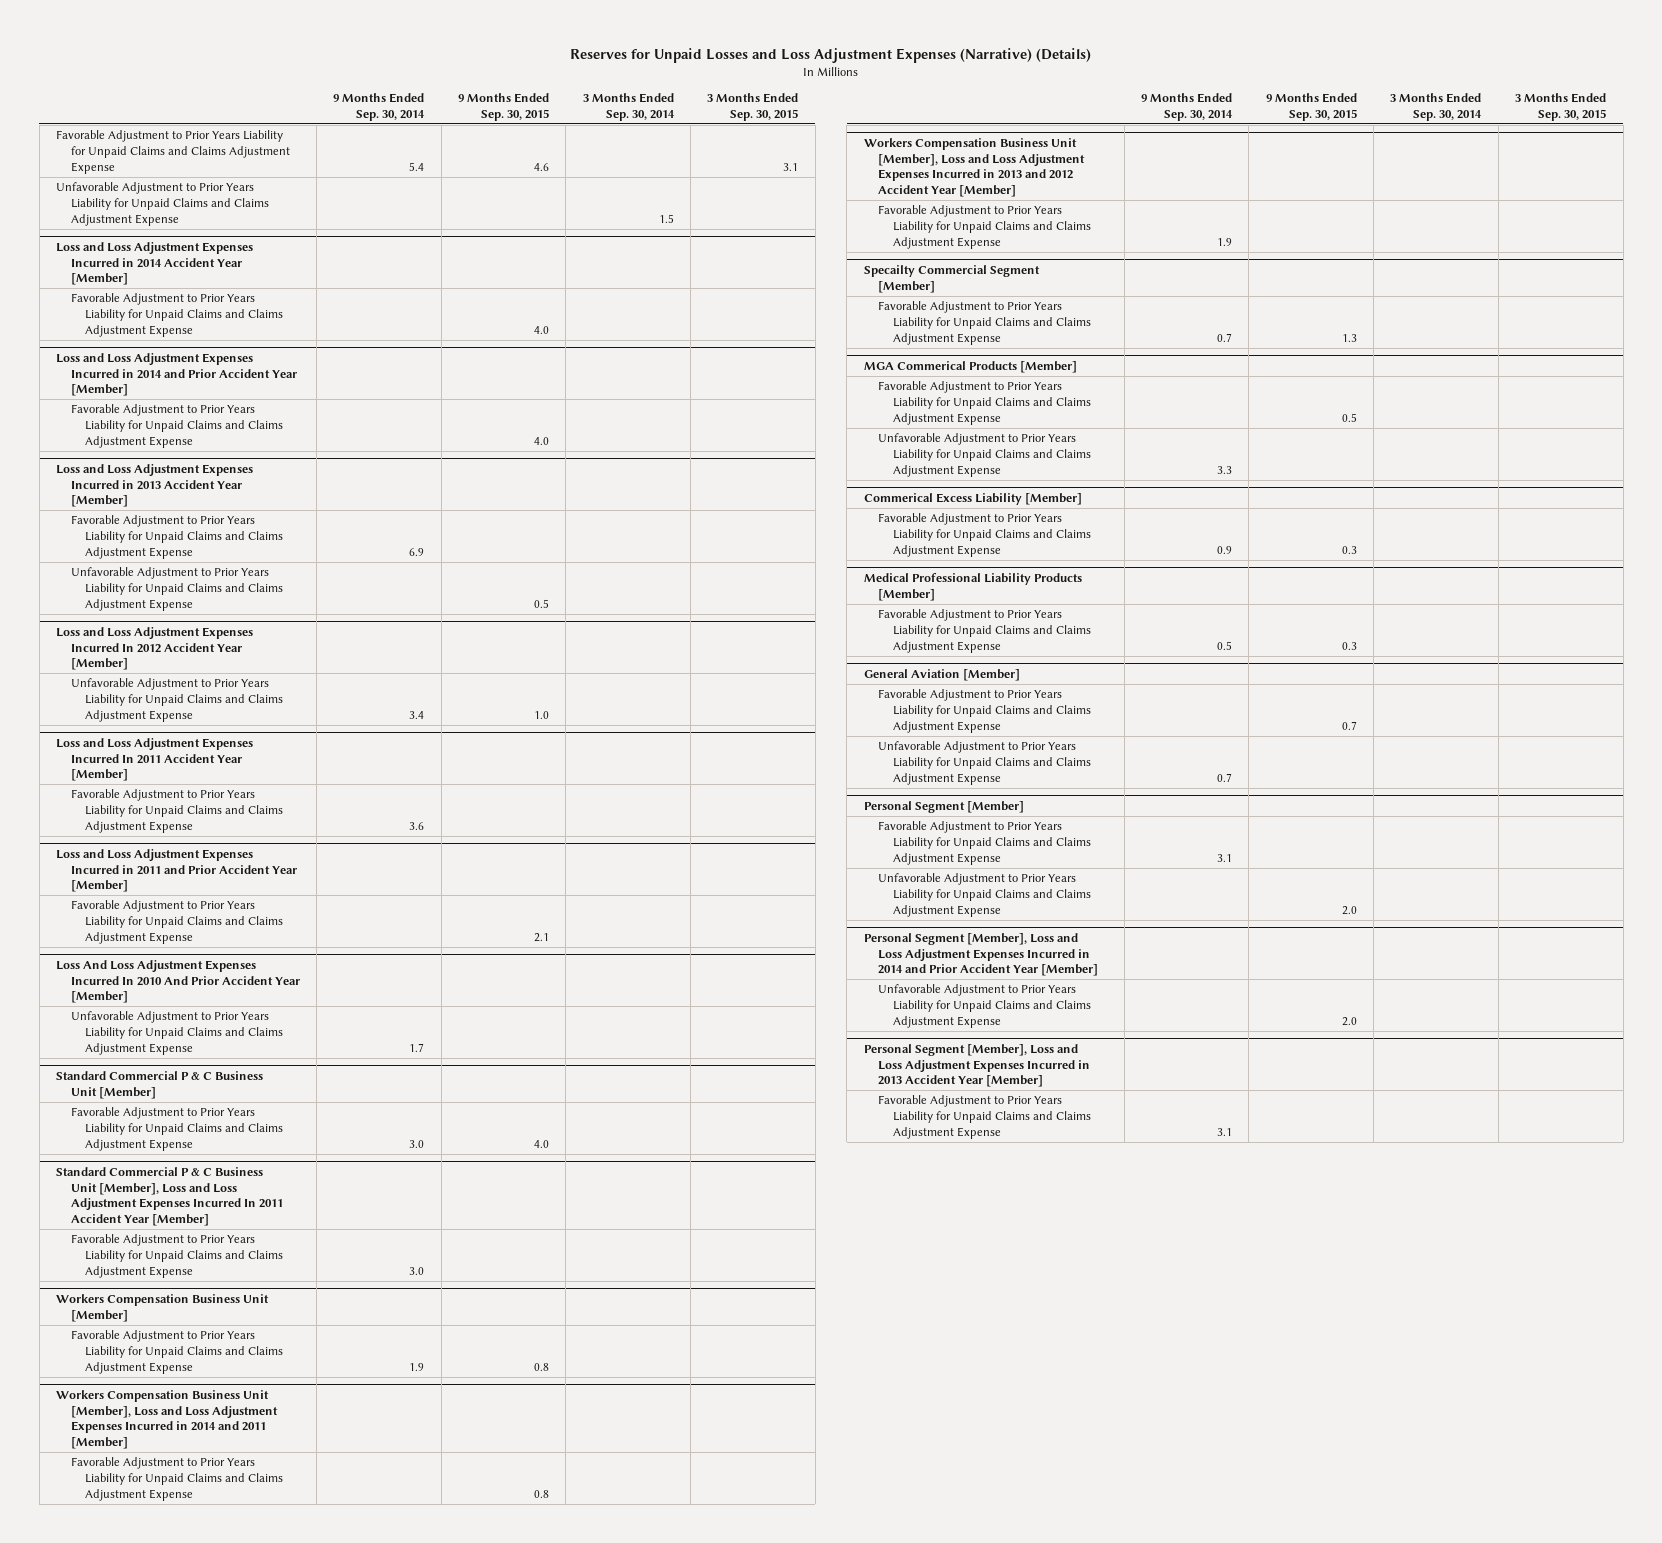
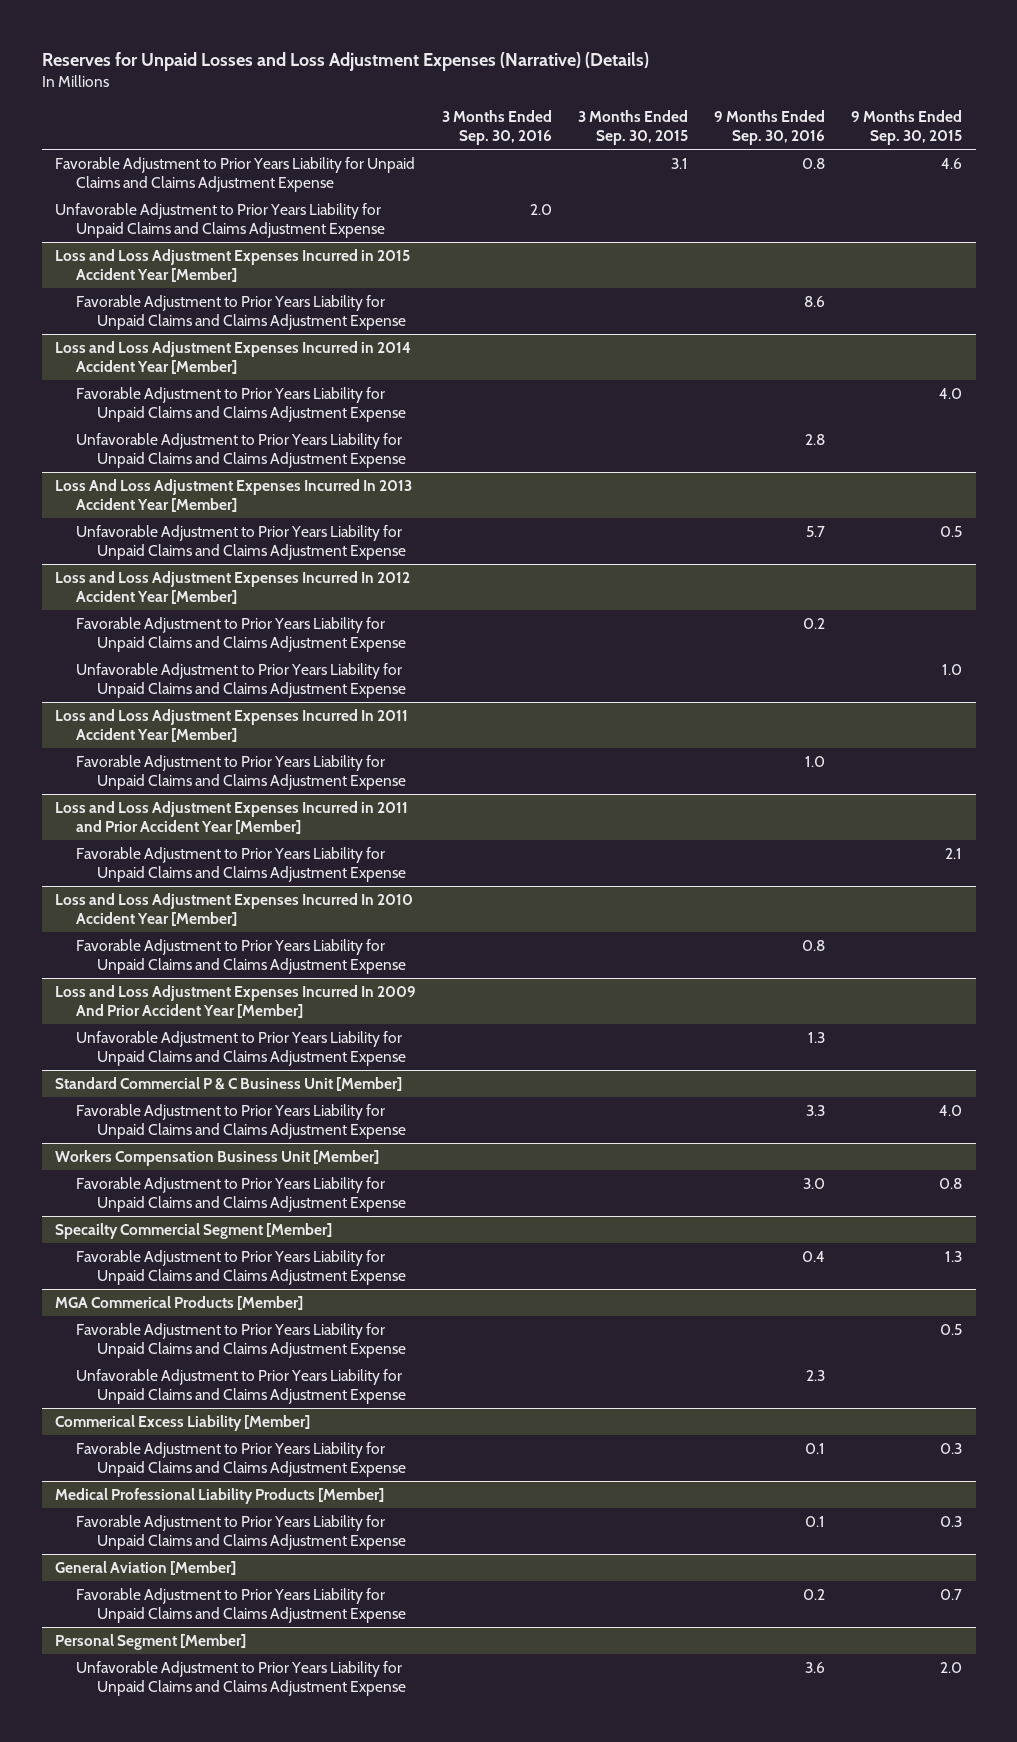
- | 9 Months Ended Sep. 30, 2014 | 9 Months Ended Sep. 30, 2015 | 3 Months Ended Sep. 30, 2014 | 3 Months Ended Sep. 30, 2015
+ | 3 Months Ended Sep. 30, 2016 | 3 Months Ended Sep. 30, 2015 | 9 Months Ended Sep. 30, 2016 | 9 Months Ended Sep. 30, 2015
+ Loss and Loss Adjustment Expenses Incurred in 2015 Accident Year [Member]
+ Favorable Adjustment to Prior Years Liability for Unpaid Claims and Claims Adjustment Expense | | | 8.6 |
- Loss and Loss Adjustment Expenses Incurred in 2014 and Prior Accident Year [Member]
- Favorable Adjustment to Prior Years Liability for Unpaid Claims and Claims Adjustment Expense | | 4.0 | |
- Loss and Loss Adjustment Expenses Incurred in 2013 Accident Year [Member]
- Favorable Adjustment to Prior Years Liability for Unpaid Claims and Claims Adjustment Expense | 6.9 | | |
@ Loss and Loss Adjustment Expenses Incurred in 2014 Accident Year [Member]
+ Unfavorable Adjustment to Prior Years Liability for Unpaid Claims and Claims Adjustment Expense | | | 2.8 |
+ Loss And Loss Adjustment Expenses Incurred In 2013 Accident Year [Member]
@ Loss and Loss Adjustment Expenses Incurred In 2012 Accident Year [Member]
+ Favorable Adjustment to Prior Years Liability for Unpaid Claims and Claims Adjustment Expense | | | 0.2 |
- Loss And Loss Adjustment Expenses Incurred In 2010 And Prior Accident Year [Member]
+ Loss and Loss Adjustment Expenses Incurred In 2010 Accident Year [Member]
+ Favorable Adjustment to Prior Years Liability for Unpaid Claims and Claims Adjustment Expense | | | 0.8 |
+ Loss and Loss Adjustment Expenses Incurred In 2009 And Prior Accident Year [Member]
- Standard Commercial P & C Business Unit [Member], Loss and Loss Adjustment Expenses Incurred In 2011 Accident Year [Member]
- Favorable Adjustment to Prior Years Liability for Unpaid Claims and Claims Adjustment Expense | 3.0 | | |
- Workers Compensation Business Unit [Member], Loss and Loss Adjustment Expenses Incurred in 2014 and 2011 [Member]
- Favorable Adjustment to Prior Years Liability for Unpaid Claims and Claims Adjustment Expense | | 0.8 | |
- Workers Compensation Business Unit [Member], Loss and Loss Adjustment Expenses Incurred in 2013 and 2012 Accident Year [Member]
- Favorable Adjustment to Prior Years Liability for Unpaid Claims and Claims Adjustment Expense | 1.9 | | |
@ General Aviation [Member]
- Unfavorable Adjustment to Prior Years Liability for Unpaid Claims and Claims Adjustment Expense | 0.7 | | |
@ Personal Segment [Member]
- Favorable Adjustment to Prior Years Liability for Unpaid Claims and Claims Adjustment Expense | 3.1 | | |
- Personal Segment [Member], Loss and Loss Adjustment Expenses Incurred in 2014 and Prior Accident Year [Member]
- Unfavorable Adjustment to Prior Years Liability for Unpaid Claims and Claims Adjustment Expense | | 2.0 | |
- Personal Segment [Member], Loss and Loss Adjustment Expenses Incurred in 2013 Accident Year [Member]
- Favorable Adjustment to Prior Years Liability for Unpaid Claims and Claims Adjustment Expense | 3.1 | | |

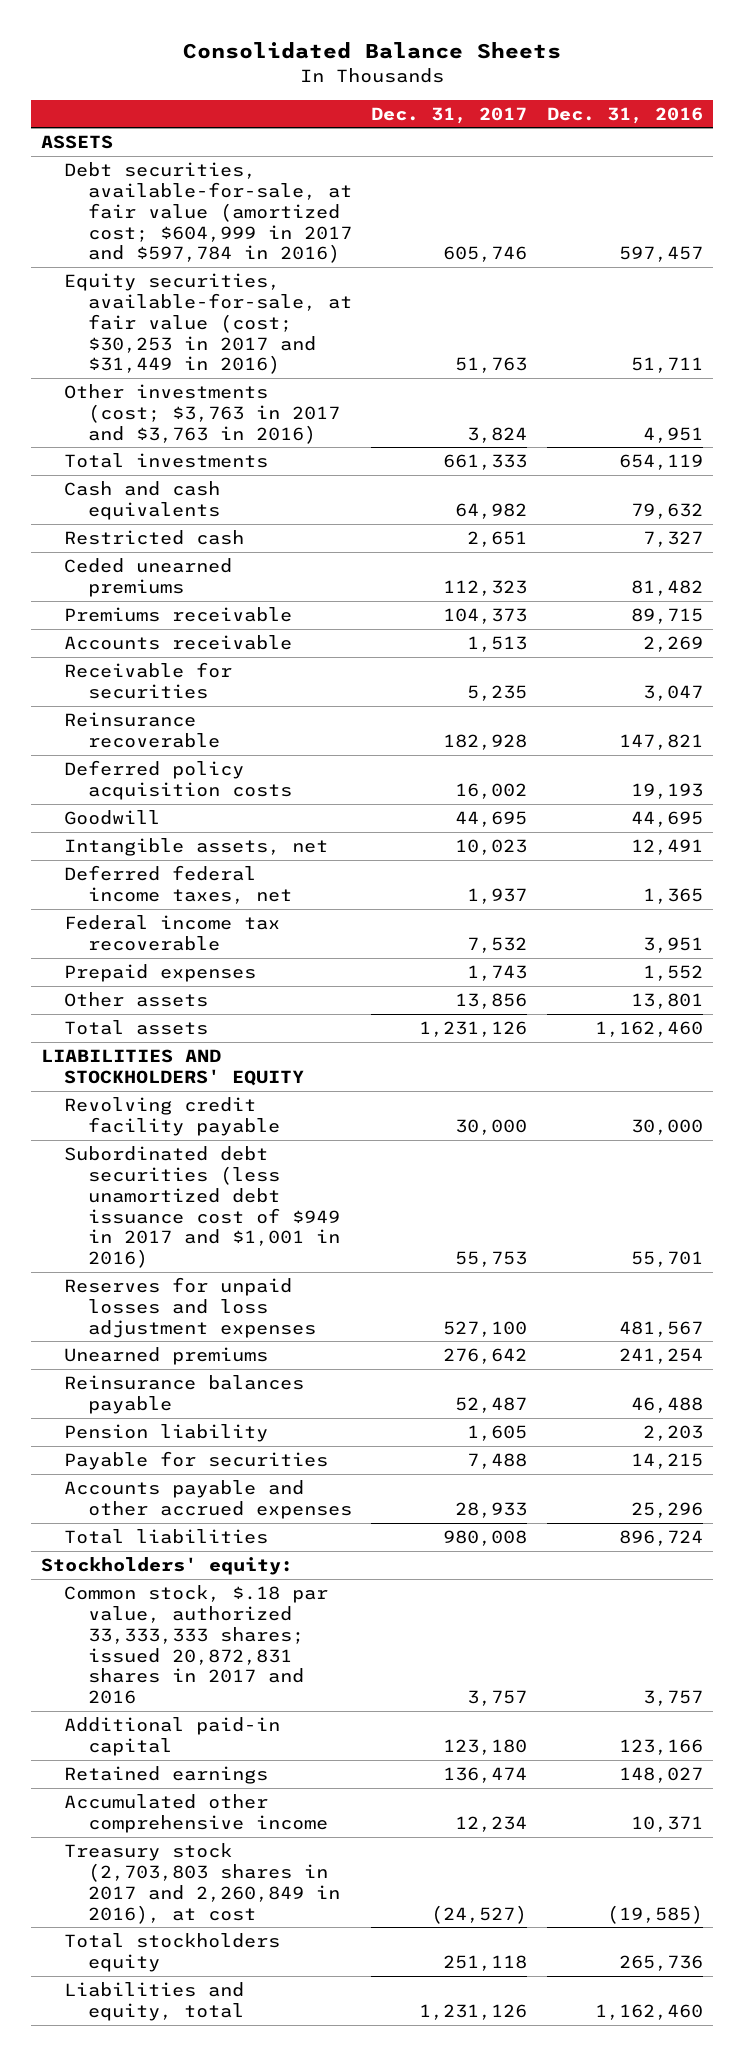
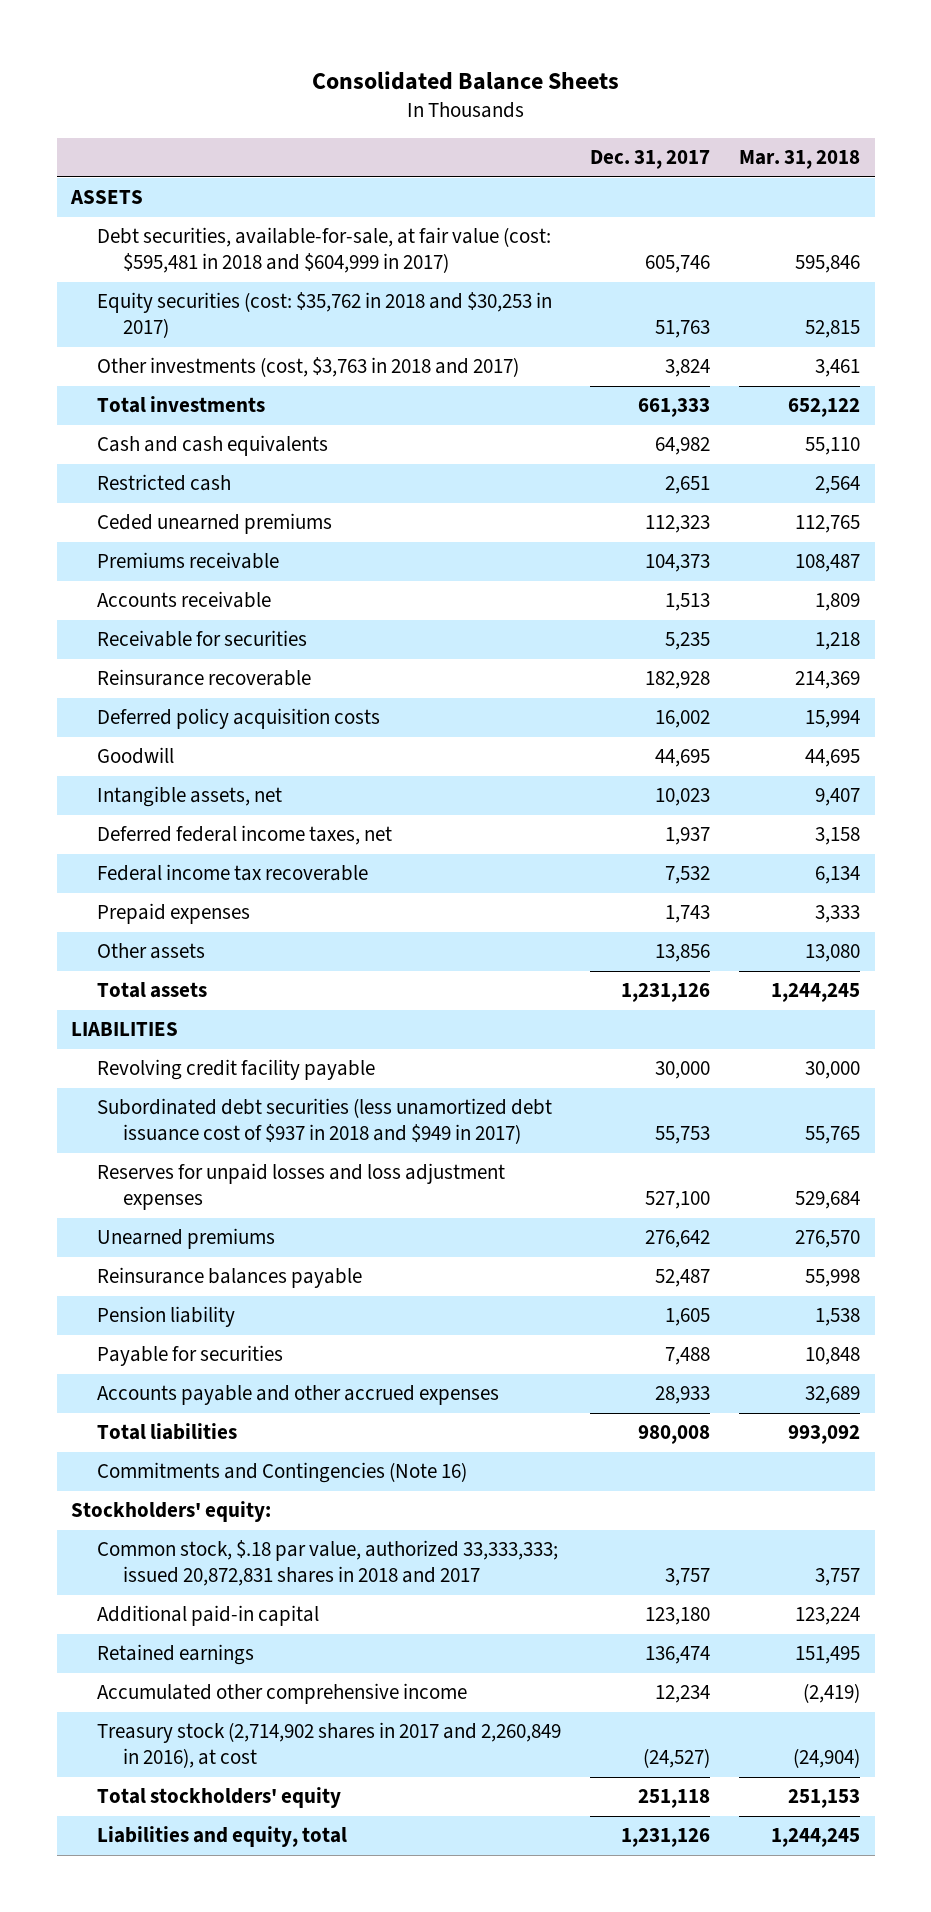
- | Dec. 31, 2017 | Dec. 31, 2016
+ | Dec. 31, 2017 | Mar. 31, 2018
- Debt securities, available-for-sale, at fair value (amortized cost; $604,999 in 2017 and $597,784 in 2016) | 605,746 | 597,457
- Equity securities, available-for-sale, at fair value (cost; $30,253 in 2017 and $31,449 in 2016) | 51,763 | 51,711
- Other investments (cost; $3,763 in 2017 and $3,763 in 2016) | 3,824 | 4,951
+ Debt securities, available-for-sale, at fair value (cost: $595,481 in 2018 and $604,999 in 2017) | 605,746 | 595,846
+ Equity securities (cost: $35,762 in 2018 and $30,253 in 2017) | 51,763 | 52,815
+ Other investments (cost, $3,763 in 2018 and 2017) | 3,824 | 3,461
- LIABILITIES AND STOCKHOLDERS' EQUITY
+ LIABILITIES
- Subordinated debt securities (less unamortized debt issuance cost of $949 in 2017 and $1,001 in 2016) | 55,753 | 55,701
+ Subordinated debt securities (less unamortized debt issuance cost of $937 in 2018 and $949 in 2017) | 55,753 | 55,765
+ Commitments and Contingencies (Note 16)
- Common stock, $.18 par value, authorized 33,333,333 shares; issued 20,872,831 shares in 2017 and 2016 | 3,757 | 3,757
+ Common stock, $.18 par value, authorized 33,333,333; issued 20,872,831 shares in 2018 and 2017 | 3,757 | 3,757
- Treasury stock (2,703,803 shares in 2017 and 2,260,849 in 2016), at cost | (24,527) | (19,585)
- Total stockholders equity | 251,118 | 265,736
+ Treasury stock (2,714,902 shares in 2017 and 2,260,849 in 2016), at cost | (24,527) | (24,904)
+ Total stockholders' equity | 251,118 | 251,153

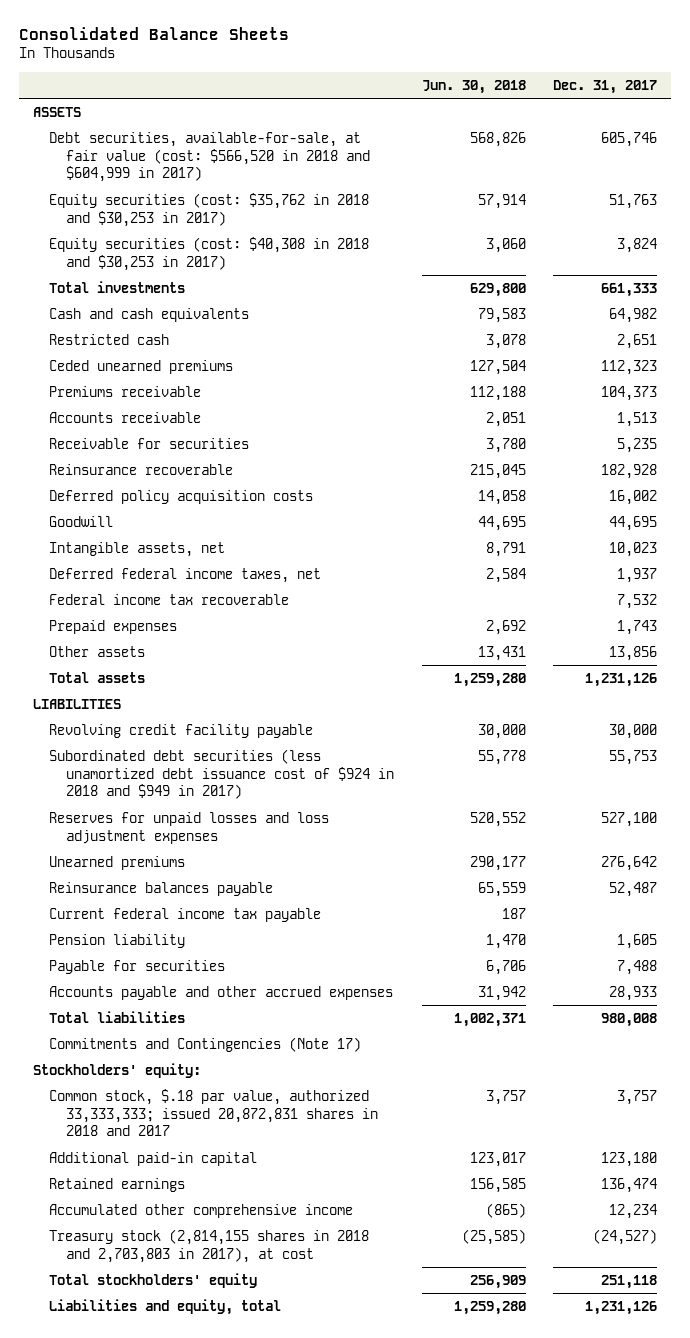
- | Dec. 31, 2017 | Mar. 31, 2018
+ | Jun. 30, 2018 | Dec. 31, 2017
- Debt securities, available-for-sale, at fair value (cost: $595,481 in 2018 and $604,999 in 2017) | 605,746 | 595,846
+ Debt securities, available-for-sale, at fair value (cost: $566,520 in 2018 and $604,999 in 2017) | 568,826 | 605,746
- Other investments (cost, $3,763 in 2018 and 2017) | 3,824 | 3,461
+ Equity securities (cost: $40,308 in 2018 and $30,253 in 2017) | 3,060 | 3,824
- Subordinated debt securities (less unamortized debt issuance cost of $937 in 2018 and $949 in 2017) | 55,753 | 55,765
+ Subordinated debt securities (less unamortized debt issuance cost of $924 in 2018 and $949 in 2017) | 55,778 | 55,753
+ Current federal income tax payable | 187 |
- Commitments and Contingencies (Note 16)
+ Commitments and Contingencies (Note 17)
- Treasury stock (2,714,902 shares in 2017 and 2,260,849 in 2016), at cost | (24,527) | (24,904)
+ Treasury stock (2,814,155 shares in 2018 and 2,703,803 in 2017), at cost | (25,585) | (24,527)

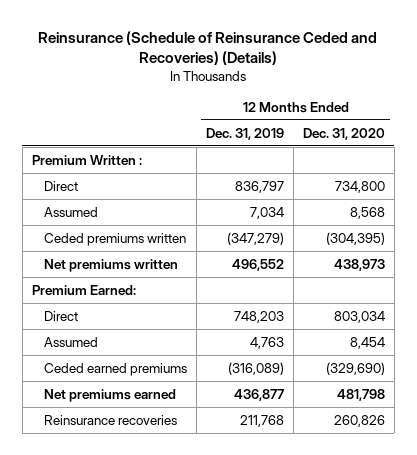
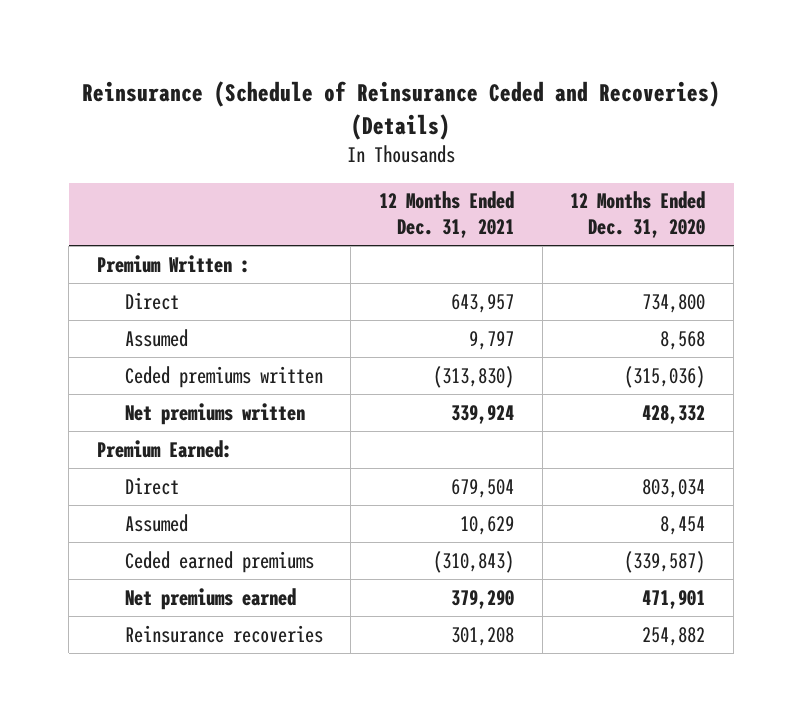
- | 12 Months Ended Dec. 31, 2019 | 12 Months Ended Dec. 31, 2020
+ | 12 Months Ended Dec. 31, 2021 | 12 Months Ended Dec. 31, 2020
- Ceded premiums written | (347,279) | (304,395)
- Net premiums written | 496,552 | 438,973
+ Ceded premiums written | (313,830) | (315,036)
+ Net premiums written | 339,924 | 428,332
- Ceded earned premiums | (316,089) | (329,690)
- Net premiums earned | 436,877 | 481,798
- Reinsurance recoveries | 211,768 | 260,826
+ Ceded earned premiums | (310,843) | (339,587)
+ Net premiums earned | 379,290 | 471,901
+ Reinsurance recoveries | 301,208 | 254,882

